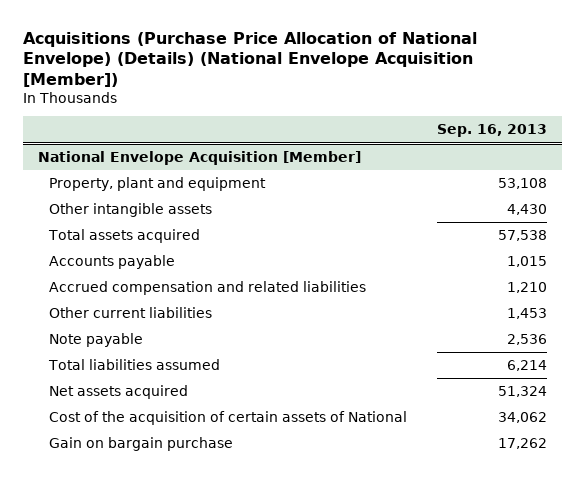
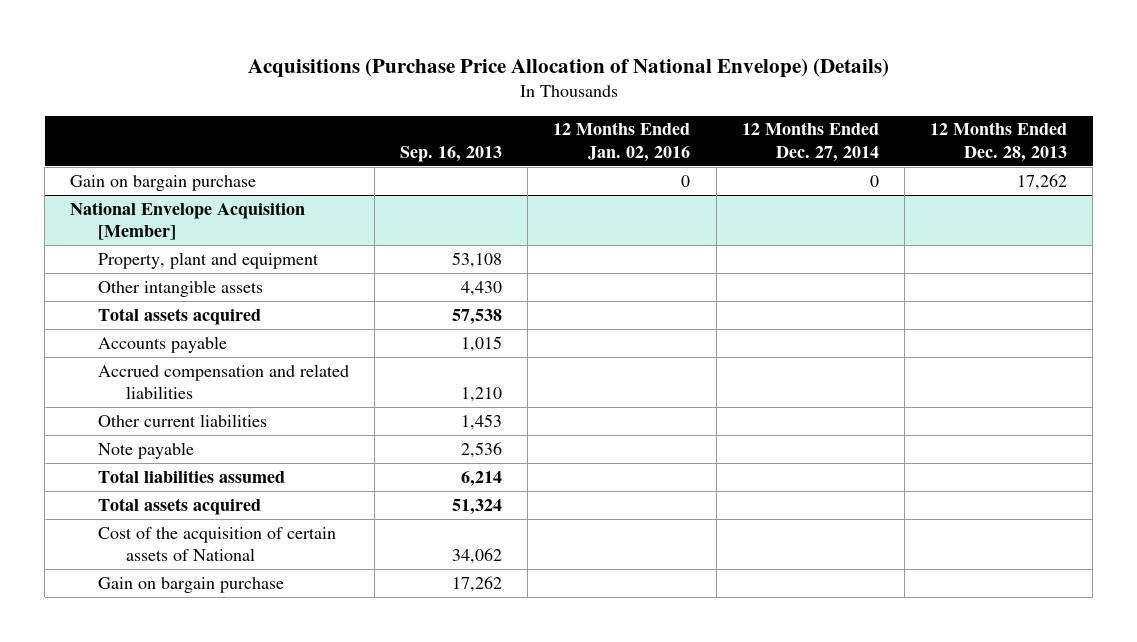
- Acquisitions (Purchase Price Allocation of National Envelope) (Details) (National Envelope Acquisition [Member])
+ Acquisitions (Purchase Price Allocation of National Envelope) (Details)
- | Sep. 16, 2013
+ | Sep. 16, 2013 | 12 Months Ended Jan. 02, 2016 | 12 Months Ended Dec. 27, 2014 | 12 Months Ended Dec. 28, 2013
+ Gain on bargain purchase | | 0 | 0 | 17,262
@ National Envelope Acquisition [Member]
- Net assets acquired | 51,324
+ Total assets acquired | 51,324 | | |

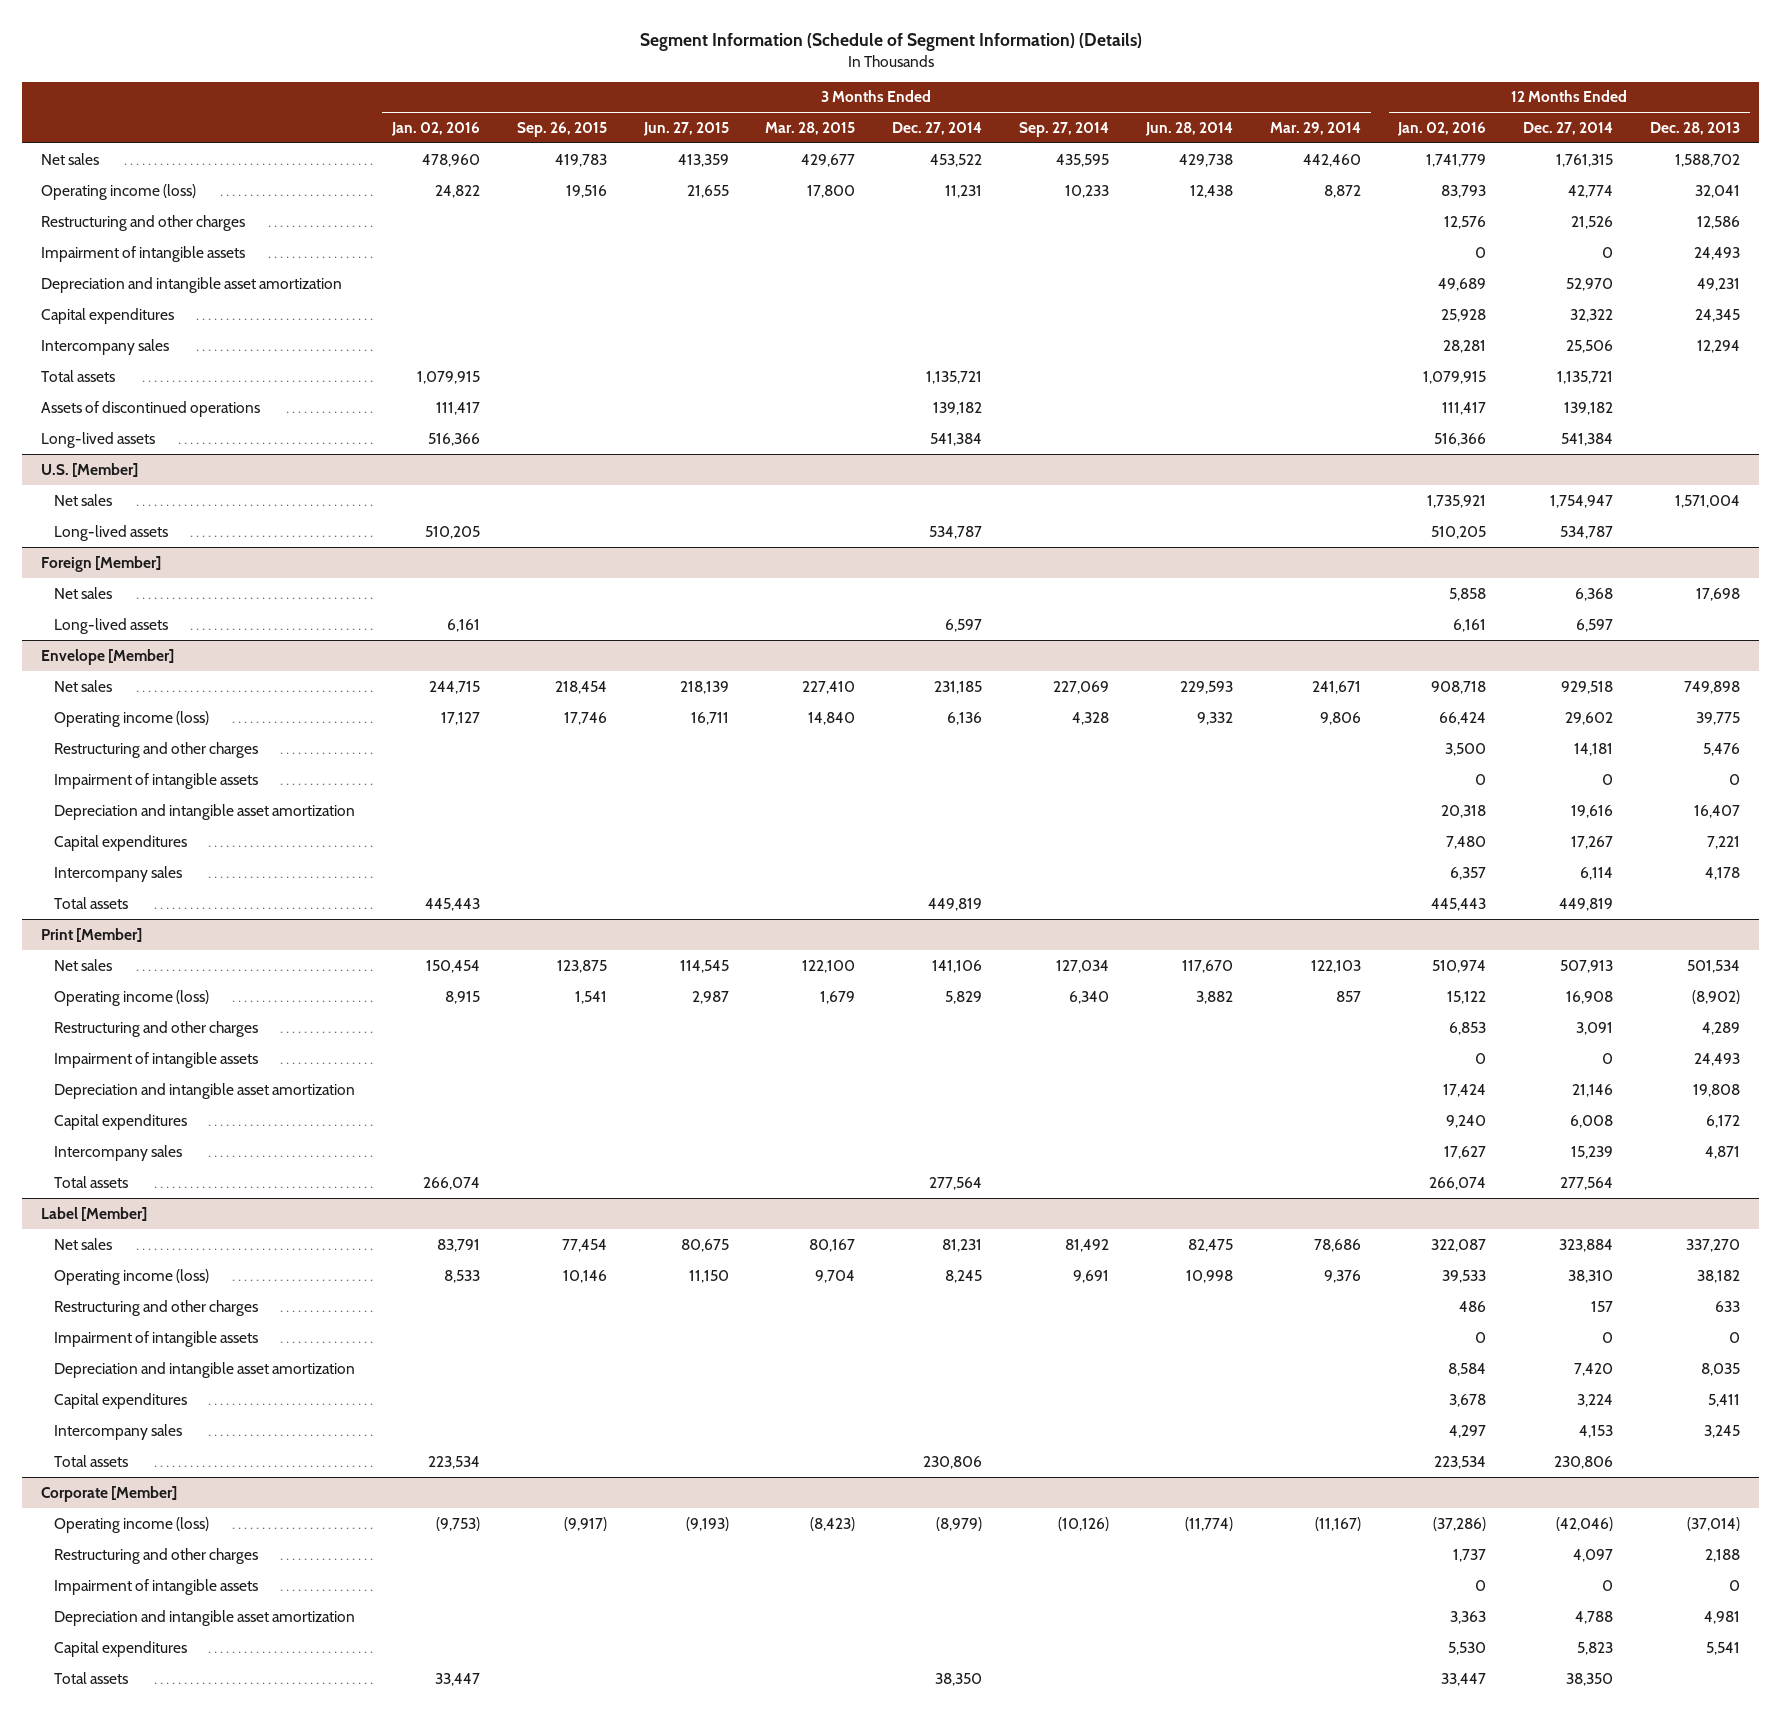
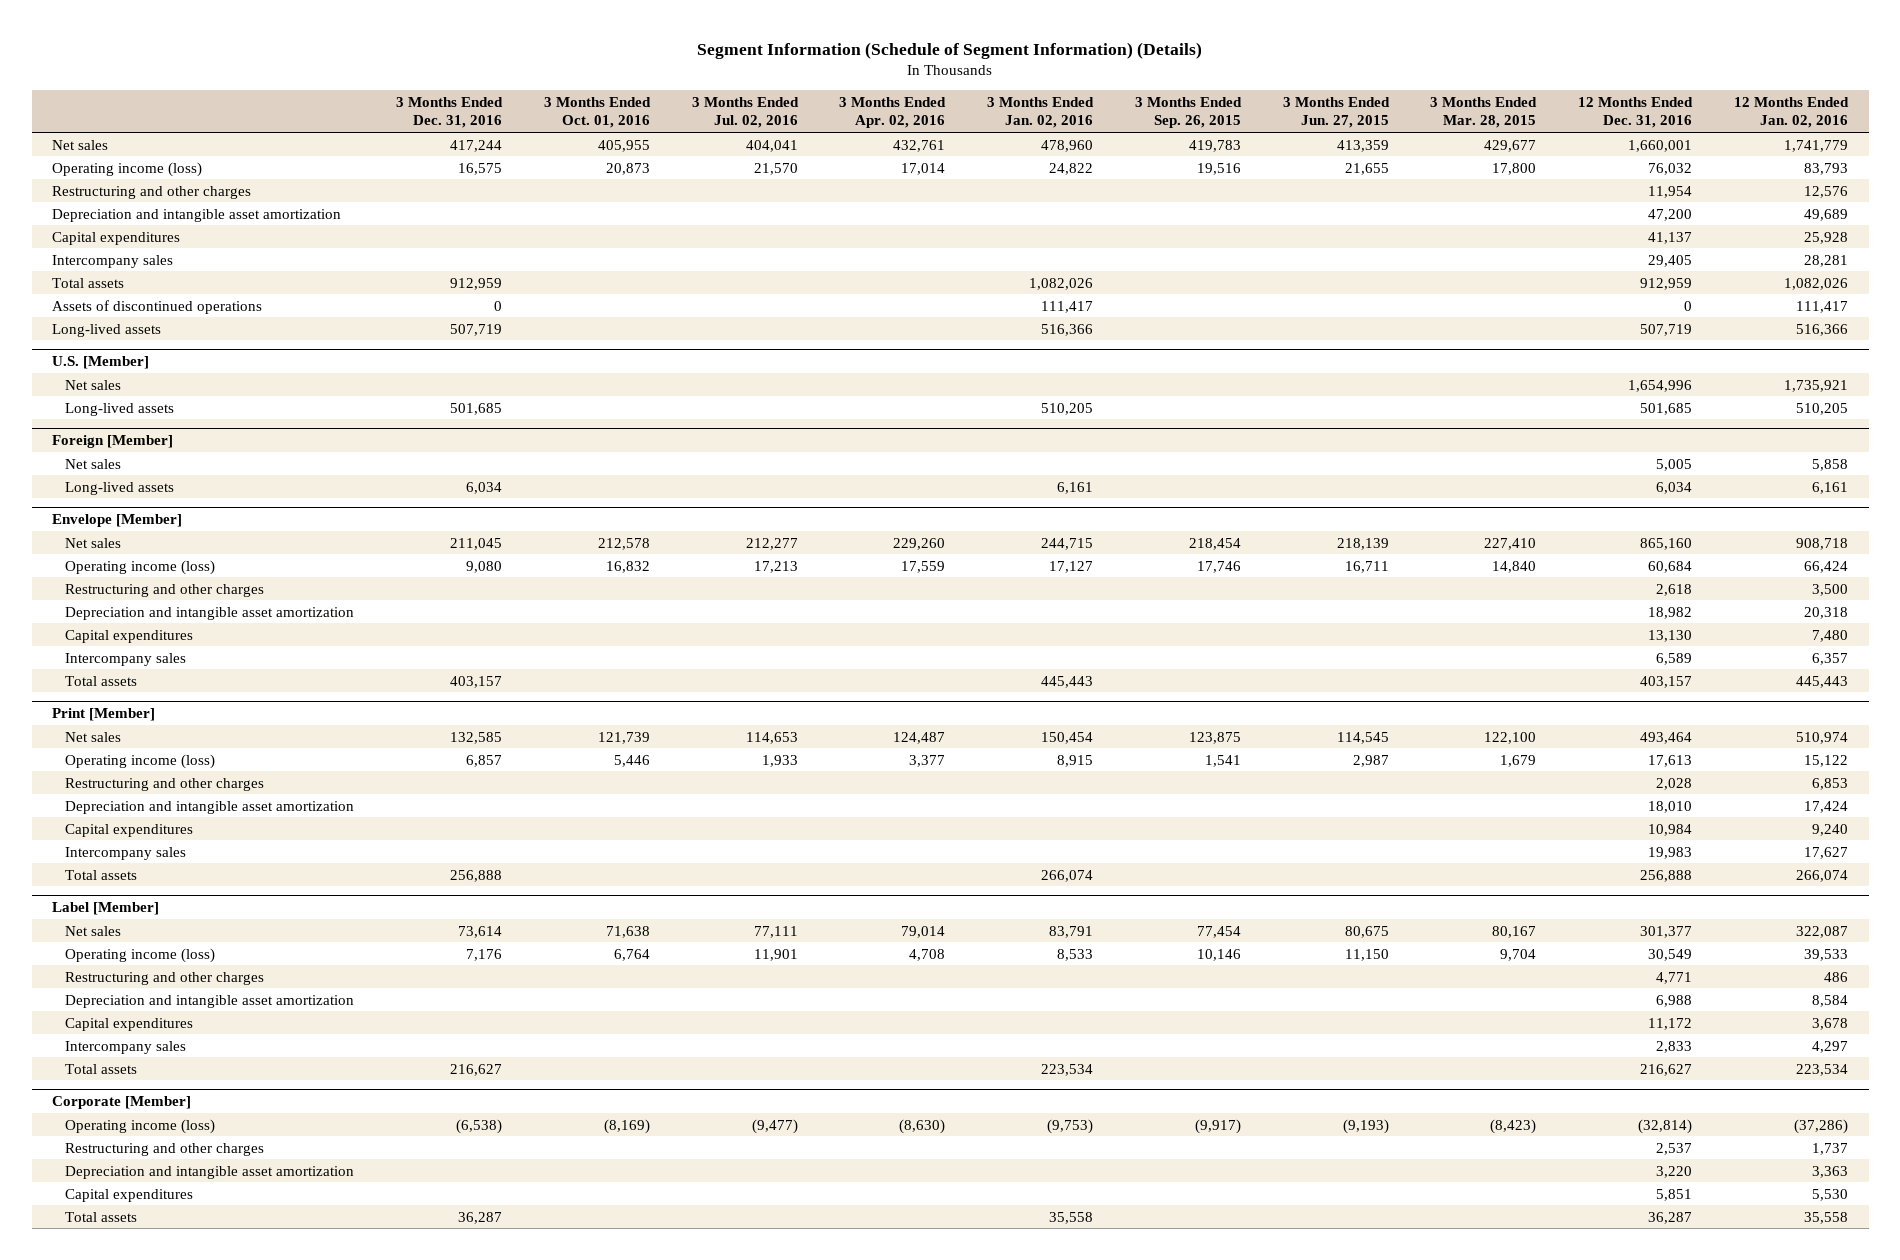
- | 3 Months Ended Jan. 02, 2016 | 3 Months Ended Sep. 26, 2015 | 3 Months Ended Jun. 27, 2015 | 3 Months Ended Mar. 28, 2015 | 3 Months Ended Dec. 27, 2014 | 3 Months Ended Sep. 27, 2014 | 3 Months Ended Jun. 28, 2014 | 3 Months Ended Mar. 29, 2014 | 12 Months Ended Jan. 02, 2016 | 12 Months Ended Dec. 27, 2014 | 12 Months Ended Dec. 28, 2013
+ | 3 Months Ended Dec. 31, 2016 | 3 Months Ended Oct. 01, 2016 | 3 Months Ended Jul. 02, 2016 | 3 Months Ended Apr. 02, 2016 | 3 Months Ended Jan. 02, 2016 | 3 Months Ended Sep. 26, 2015 | 3 Months Ended Jun. 27, 2015 | 3 Months Ended Mar. 28, 2015 | 12 Months Ended Dec. 31, 2016 | 12 Months Ended Jan. 02, 2016
- Impairment of intangible assets | | | | | | | | | 0 | 0 | 24,493
- Total assets | 1,079,915 | | | | 1,135,721 | | | | 1,079,915 | 1,135,721 |
+ Total assets | 912,959 | | | | 1,082,026 | | | | 912,959 | 1,082,026
@ Envelope [Member]
- Impairment of intangible assets | | | | | | | | | 0 | 0 | 0
@ Print [Member]
- Impairment of intangible assets | | | | | | | | | 0 | 0 | 24,493
@ Label [Member]
- Impairment of intangible assets | | | | | | | | | 0 | 0 | 0
@ Corporate [Member]
- Impairment of intangible assets | | | | | | | | | 0 | 0 | 0
- Total assets | 33,447 | | | | 38,350 | | | | 33,447 | 38,350 |
+ Total assets | 36,287 | | | | 35,558 | | | | 36,287 | 35,558

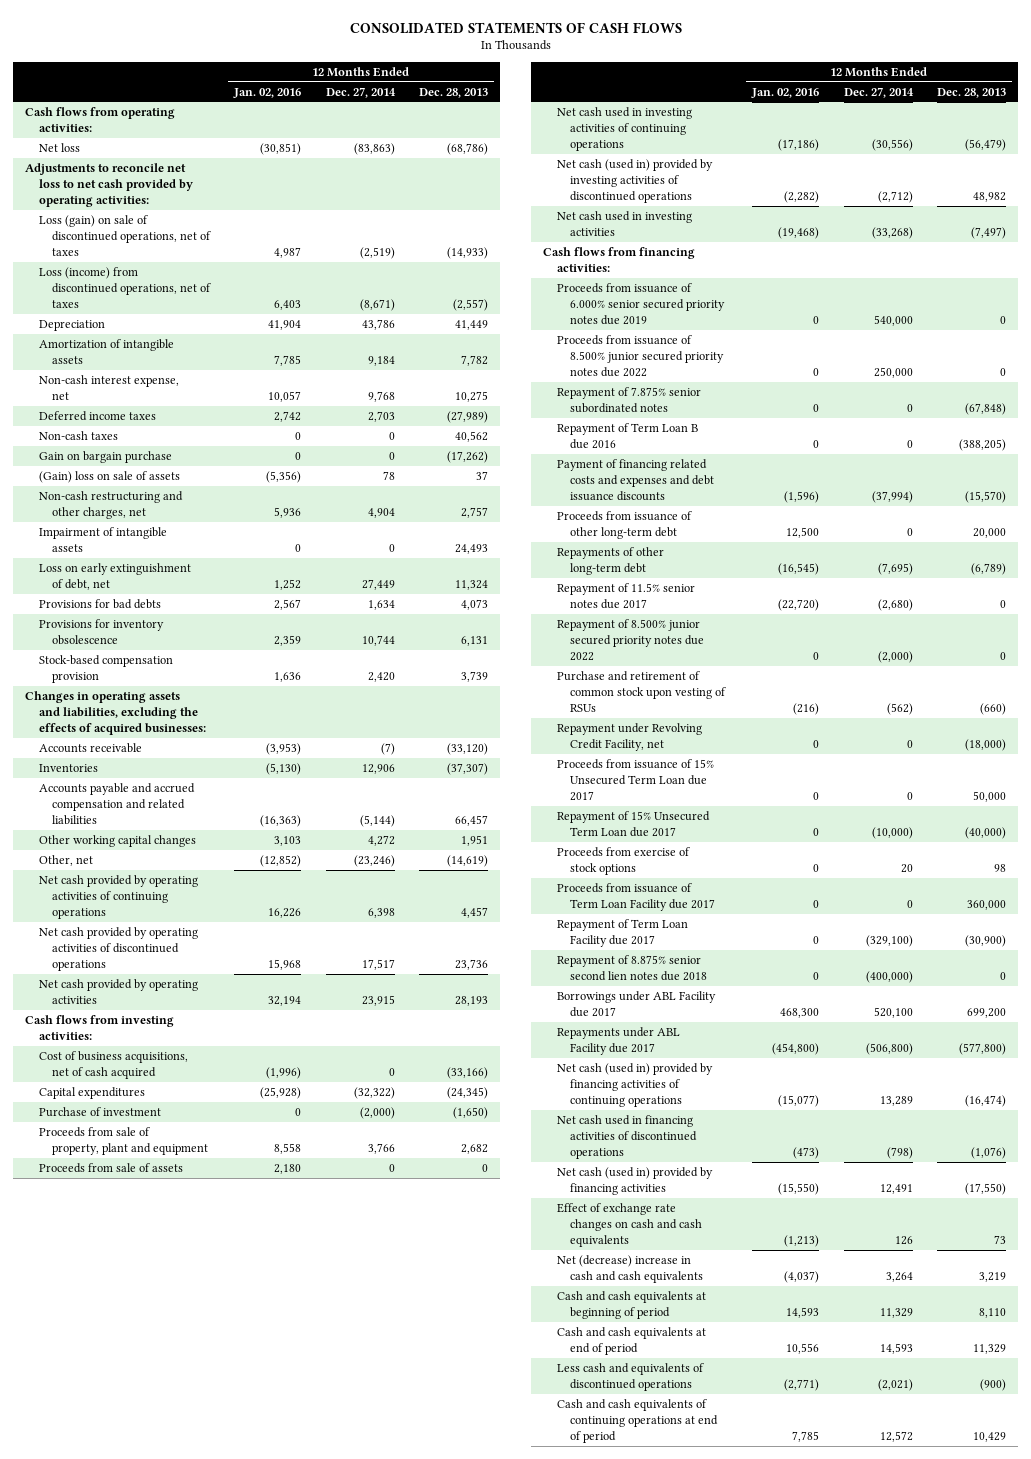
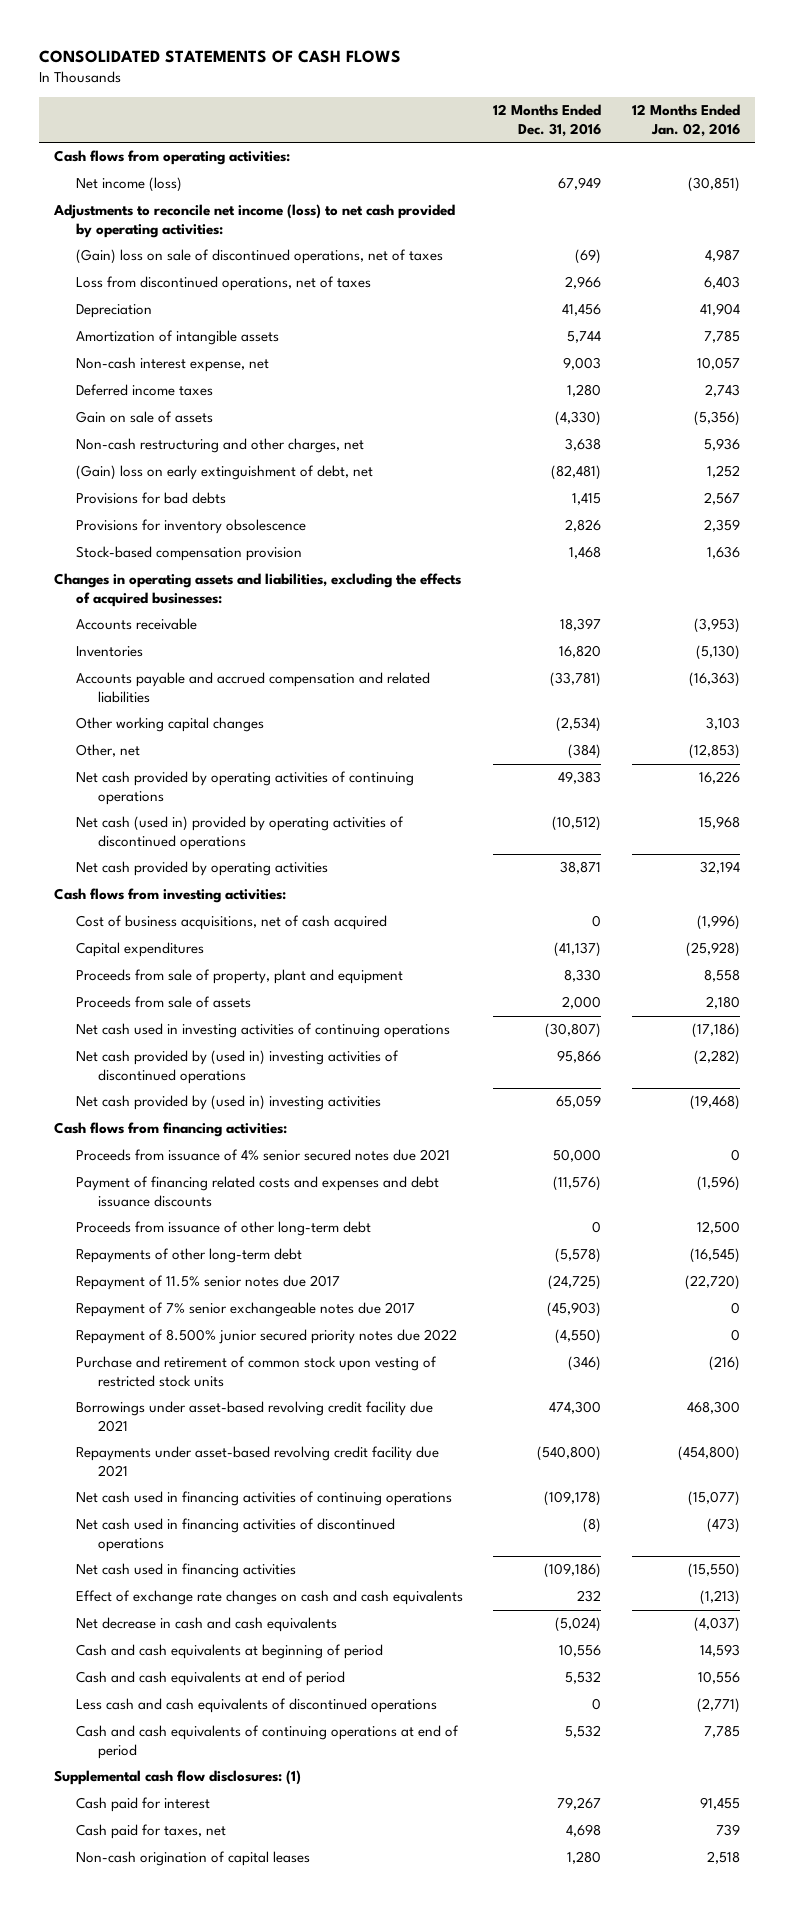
- | 12 Months Ended Jan. 02, 2016 | 12 Months Ended Dec. 27, 2014 | 12 Months Ended Dec. 28, 2013
+ | 12 Months Ended Dec. 31, 2016 | 12 Months Ended Jan. 02, 2016
- Net loss | (30,851) | (83,863) | (68,786)
- Adjustments to reconcile net loss to net cash provided by operating activities:
- Loss (gain) on sale of discontinued operations, net of taxes | 4,987 | (2,519) | (14,933)
- Loss (income) from discontinued operations, net of taxes | 6,403 | (8,671) | (2,557)
+ Net income (loss) | 67,949 | (30,851)
+ Adjustments to reconcile net income (loss) to net cash provided by operating activities:
+ (Gain) loss on sale of discontinued operations, net of taxes | (69) | 4,987
+ Loss from discontinued operations, net of taxes | 2,966 | 6,403
- Deferred income taxes | 2,742 | 2,703 | (27,989)
- Non-cash taxes | 0 | 0 | 40,562
- Gain on bargain purchase | 0 | 0 | (17,262)
- (Gain) loss on sale of assets | (5,356) | 78 | 37
+ Deferred income taxes | 1,280 | 2,743
+ Gain on sale of assets | (4,330) | (5,356)
- Impairment of intangible assets | 0 | 0 | 24,493
- Loss on early extinguishment of debt, net | 1,252 | 27,449 | 11,324
+ (Gain) loss on early extinguishment of debt, net | (82,481) | 1,252
- Other, net | (12,852) | (23,246) | (14,619)
+ Other, net | (384) | (12,853)
- Net cash provided by operating activities of discontinued operations | 15,968 | 17,517 | 23,736
+ Net cash (used in) provided by operating activities of discontinued operations | (10,512) | 15,968
- Purchase of investment | 0 | (2,000) | (1,650)
- Net cash (used in) provided by investing activities of discontinued operations | (2,282) | (2,712) | 48,982
- Net cash used in investing activities | (19,468) | (33,268) | (7,497)
+ Net cash provided by (used in) investing activities of discontinued operations | 95,866 | (2,282)
+ Net cash provided by (used in) investing activities | 65,059 | (19,468)
- Proceeds from issuance of 6.000% senior secured priority notes due 2019 | 0 | 540,000 | 0
- Proceeds from issuance of 8.500% junior secured priority notes due 2022 | 0 | 250,000 | 0
- Repayment of 7.875% senior subordinated notes | 0 | 0 | (67,848)
- Repayment of Term Loan B due 2016 | 0 | 0 | (388,205)
+ Proceeds from issuance of 4% senior secured notes due 2021 | 50,000 | 0
+ Repayment of 7% senior exchangeable notes due 2017 | (45,903) | 0
- Purchase and retirement of common stock upon vesting of RSUs | (216) | (562) | (660)
- Repayment under Revolving Credit Facility, net | 0 | 0 | (18,000)
- Proceeds from issuance of 15% Unsecured Term Loan due 2017 | 0 | 0 | 50,000
- Repayment of 15% Unsecured Term Loan due 2017 | 0 | (10,000) | (40,000)
- Proceeds from exercise of stock options | 0 | 20 | 98
- Proceeds from issuance of Term Loan Facility due 2017 | 0 | 0 | 360,000
- Repayment of Term Loan Facility due 2017 | 0 | (329,100) | (30,900)
- Repayment of 8.875% senior second lien notes due 2018 | 0 | (400,000) | 0
- Borrowings under ABL Facility due 2017 | 468,300 | 520,100 | 699,200
- Repayments under ABL Facility due 2017 | (454,800) | (506,800) | (577,800)
- Net cash (used in) provided by financing activities of continuing operations | (15,077) | 13,289 | (16,474)
+ Purchase and retirement of common stock upon vesting of restricted stock units | (346) | (216)
+ Borrowings under asset-based revolving credit facility due 2021 | 474,300 | 468,300
+ Repayments under asset-based revolving credit facility due 2021 | (540,800) | (454,800)
+ Net cash used in financing activities of continuing operations | (109,178) | (15,077)
- Net cash (used in) provided by financing activities | (15,550) | 12,491 | (17,550)
+ Net cash used in financing activities | (109,186) | (15,550)
- Net (decrease) increase in cash and cash equivalents | (4,037) | 3,264 | 3,219
+ Net decrease in cash and cash equivalents | (5,024) | (4,037)
- Less cash and equivalents of discontinued operations | (2,771) | (2,021) | (900)
+ Less cash and cash equivalents of discontinued operations | 0 | (2,771)
+ Supplemental cash flow disclosures: (1)
+ Cash paid for interest | 79,267 | 91,455
+ Cash paid for taxes, net | 4,698 | 739
+ Non-cash origination of capital leases | 1,280 | 2,518

